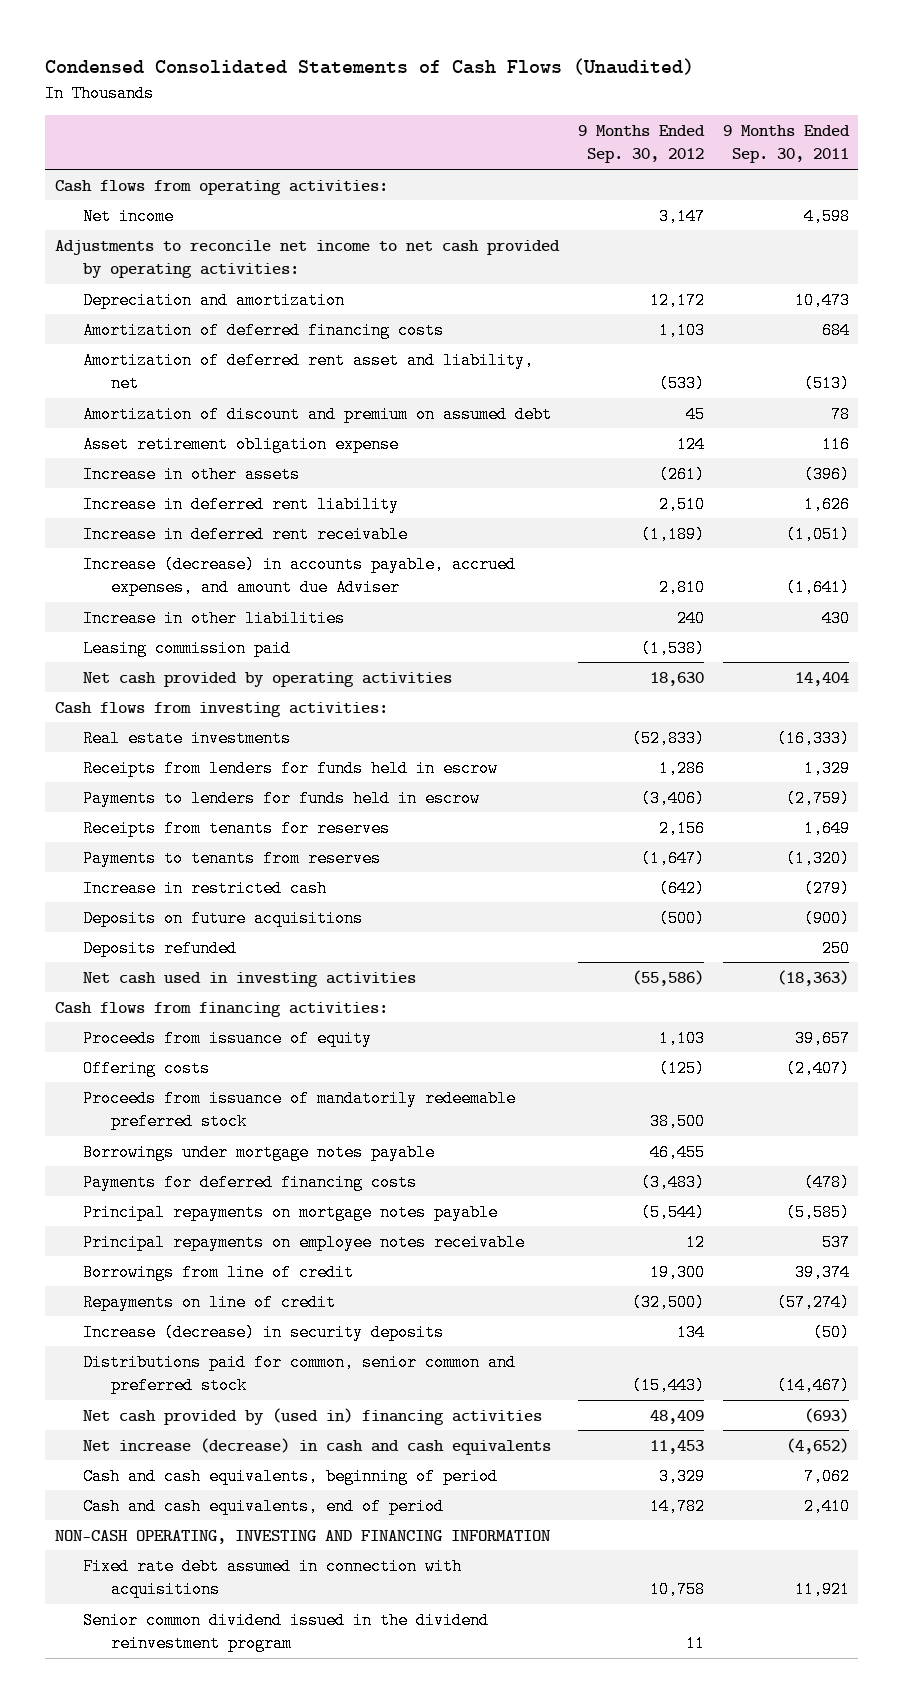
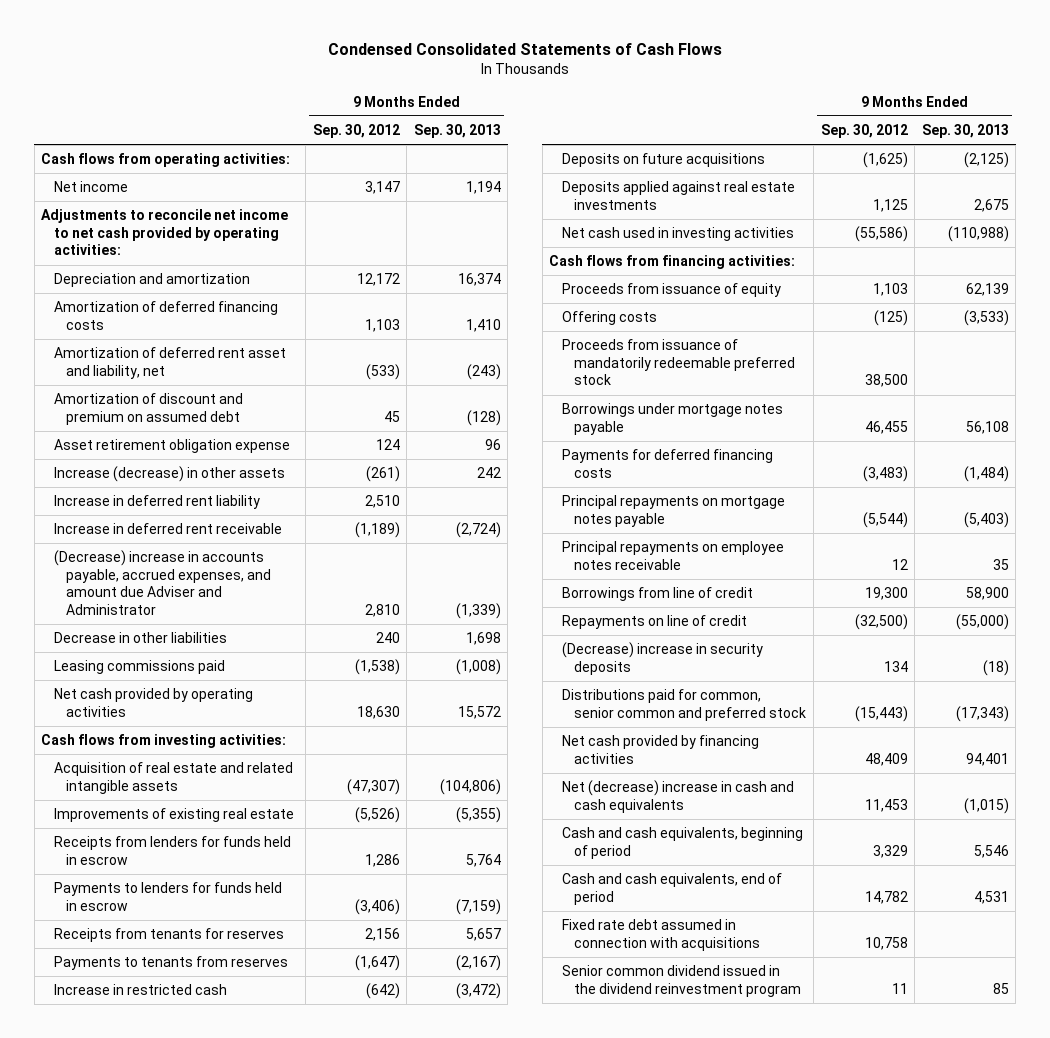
- Condensed Consolidated Statements of Cash Flows (Unaudited)
+ Condensed Consolidated Statements of Cash Flows
- | 9 Months Ended Sep. 30, 2012 | 9 Months Ended Sep. 30, 2011
+ | 9 Months Ended Sep. 30, 2012 | 9 Months Ended Sep. 30, 2013
- Increase in other assets | (261) | (396)
+ Increase (decrease) in other assets | (261) | 242
- Increase (decrease) in accounts payable, accrued expenses, and amount due Adviser | 2,810 | (1,641)
- Increase in other liabilities | 240 | 430
- Leasing commission paid | (1,538) |
+ (Decrease) increase in accounts payable, accrued expenses, and amount due Adviser and Administrator | 2,810 | (1,339)
+ Decrease in other liabilities | 240 | 1,698
+ Leasing commissions paid | (1,538) | (1,008)
- Real estate investments | (52,833) | (16,333)
+ Acquisition of real estate and related intangible assets | (47,307) | (104,806)
+ Improvements of existing real estate | (5,526) | (5,355)
- Deposits on future acquisitions | (500) | (900)
- Deposits refunded | | 250
+ Deposits on future acquisitions | (1,625) | (2,125)
+ Deposits applied against real estate investments | 1,125 | 2,675
- Increase (decrease) in security deposits | 134 | (50)
+ (Decrease) increase in security deposits | 134 | (18)
- Net cash provided by (used in) financing activities | 48,409 | (693)
- Net increase (decrease) in cash and cash equivalents | 11,453 | (4,652)
+ Net cash provided by financing activities | 48,409 | 94,401
+ Net (decrease) increase in cash and cash equivalents | 11,453 | (1,015)
- NON-CASH OPERATING, INVESTING AND FINANCING INFORMATION

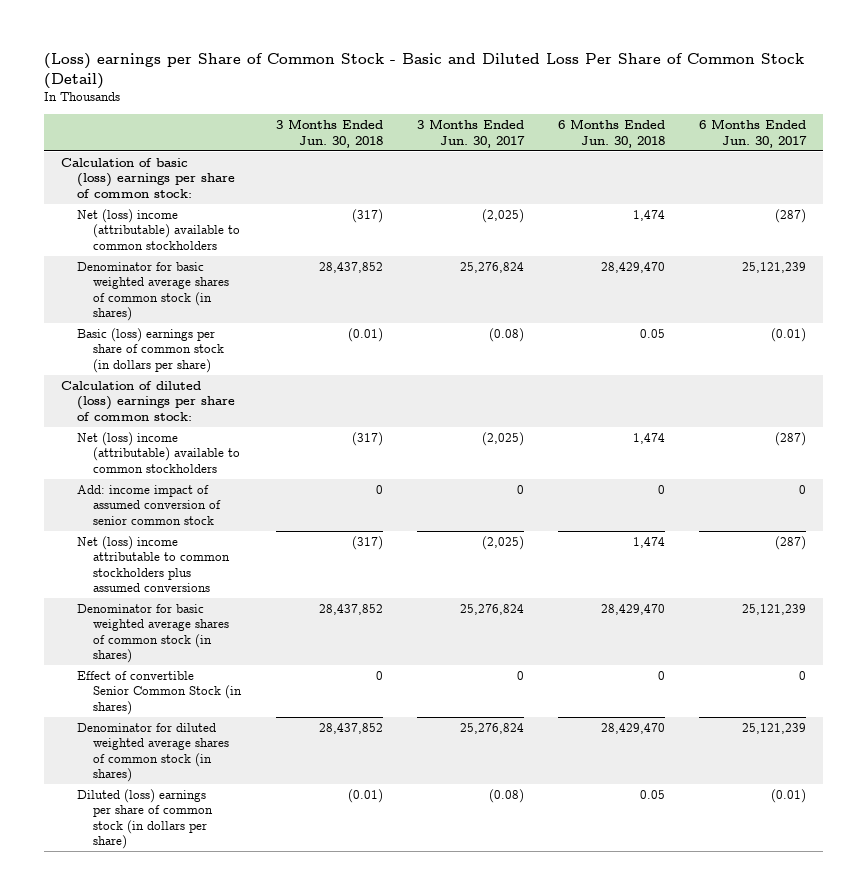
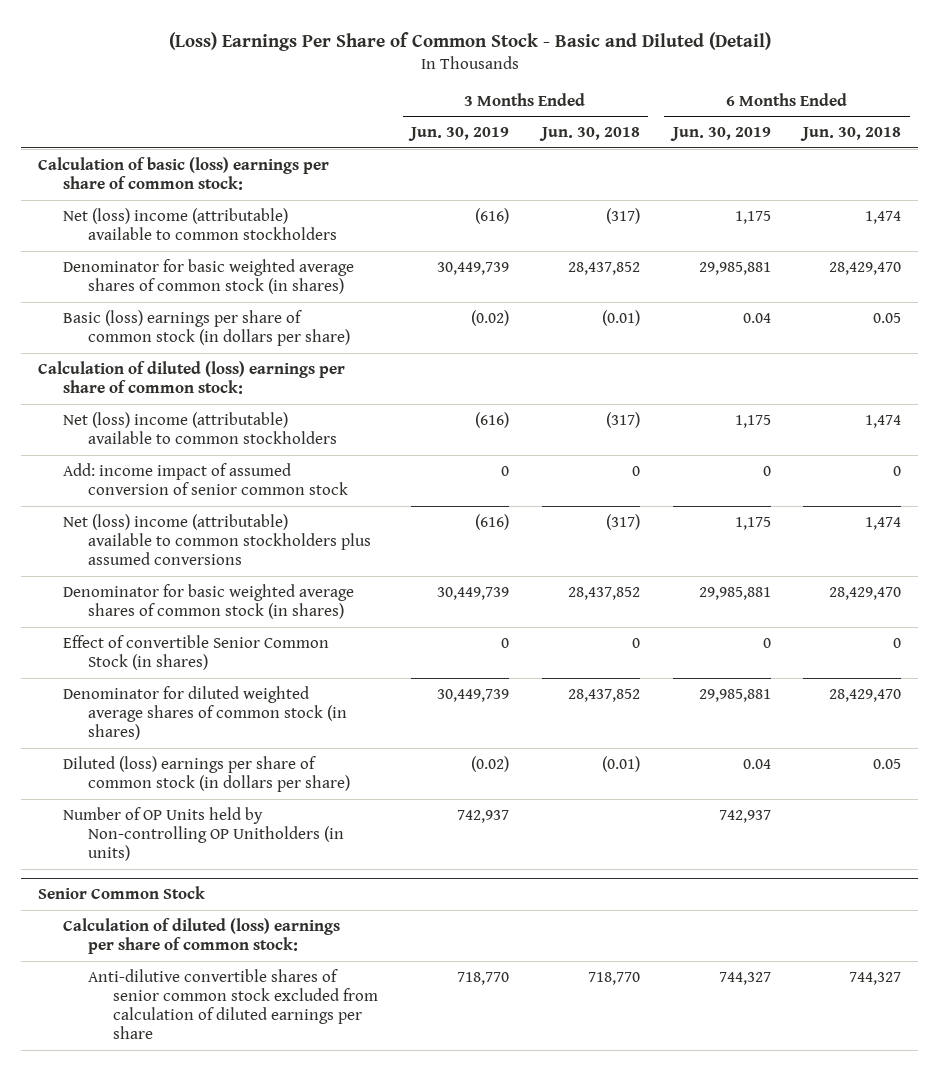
- (Loss) earnings per Share of Common Stock - Basic and Diluted Loss Per Share of Common Stock (Detail)
+ (Loss) Earnings Per Share of Common Stock - Basic and Diluted (Detail)
- | 3 Months Ended Jun. 30, 2018 | 3 Months Ended Jun. 30, 2017 | 6 Months Ended Jun. 30, 2018 | 6 Months Ended Jun. 30, 2017
+ | 3 Months Ended Jun. 30, 2019 | 3 Months Ended Jun. 30, 2018 | 6 Months Ended Jun. 30, 2019 | 6 Months Ended Jun. 30, 2018
- Net (loss) income attributable to common stockholders plus assumed conversions | (317) | (2,025) | 1,474 | (287)
+ Net (loss) income (attributable) available to common stockholders plus assumed conversions | (616) | (317) | 1,175 | 1,474
+ Number of OP Units held by Non-controlling OP Unitholders (in units) | 742,937 | | 742,937 |
+ Senior Common Stock
+ Calculation of diluted (loss) earnings per share of common stock:
+ Anti-dilutive convertible shares of senior common stock excluded from calculation of diluted earnings per share | 718,770 | 718,770 | 744,327 | 744,327

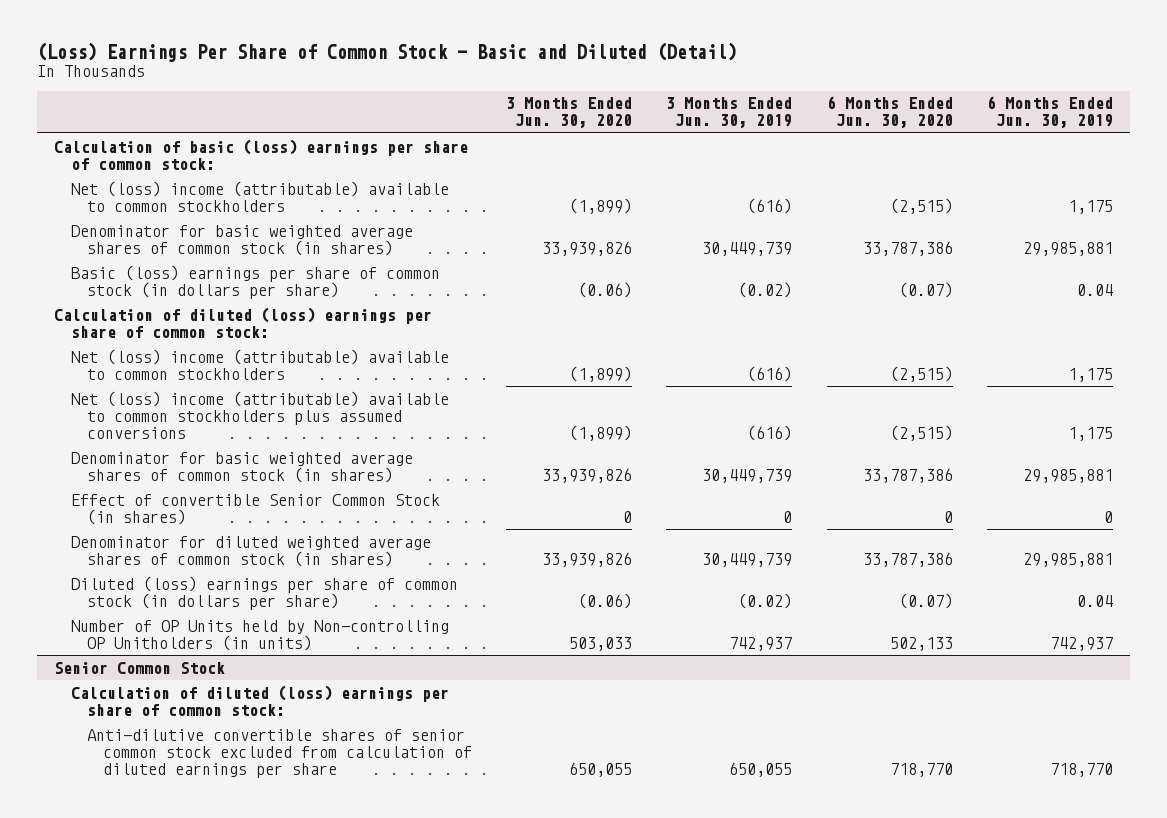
- | 3 Months Ended Jun. 30, 2019 | 3 Months Ended Jun. 30, 2018 | 6 Months Ended Jun. 30, 2019 | 6 Months Ended Jun. 30, 2018
+ | 3 Months Ended Jun. 30, 2020 | 3 Months Ended Jun. 30, 2019 | 6 Months Ended Jun. 30, 2020 | 6 Months Ended Jun. 30, 2019
- Add: income impact of assumed conversion of senior common stock | 0 | 0 | 0 | 0
@ Senior Common Stock
- Anti-dilutive convertible shares of senior common stock excluded from calculation of diluted earnings per share | 718,770 | 718,770 | 744,327 | 744,327
+ Anti-dilutive convertible shares of senior common stock excluded from calculation of diluted earnings per share | 650,055 | 650,055 | 718,770 | 718,770

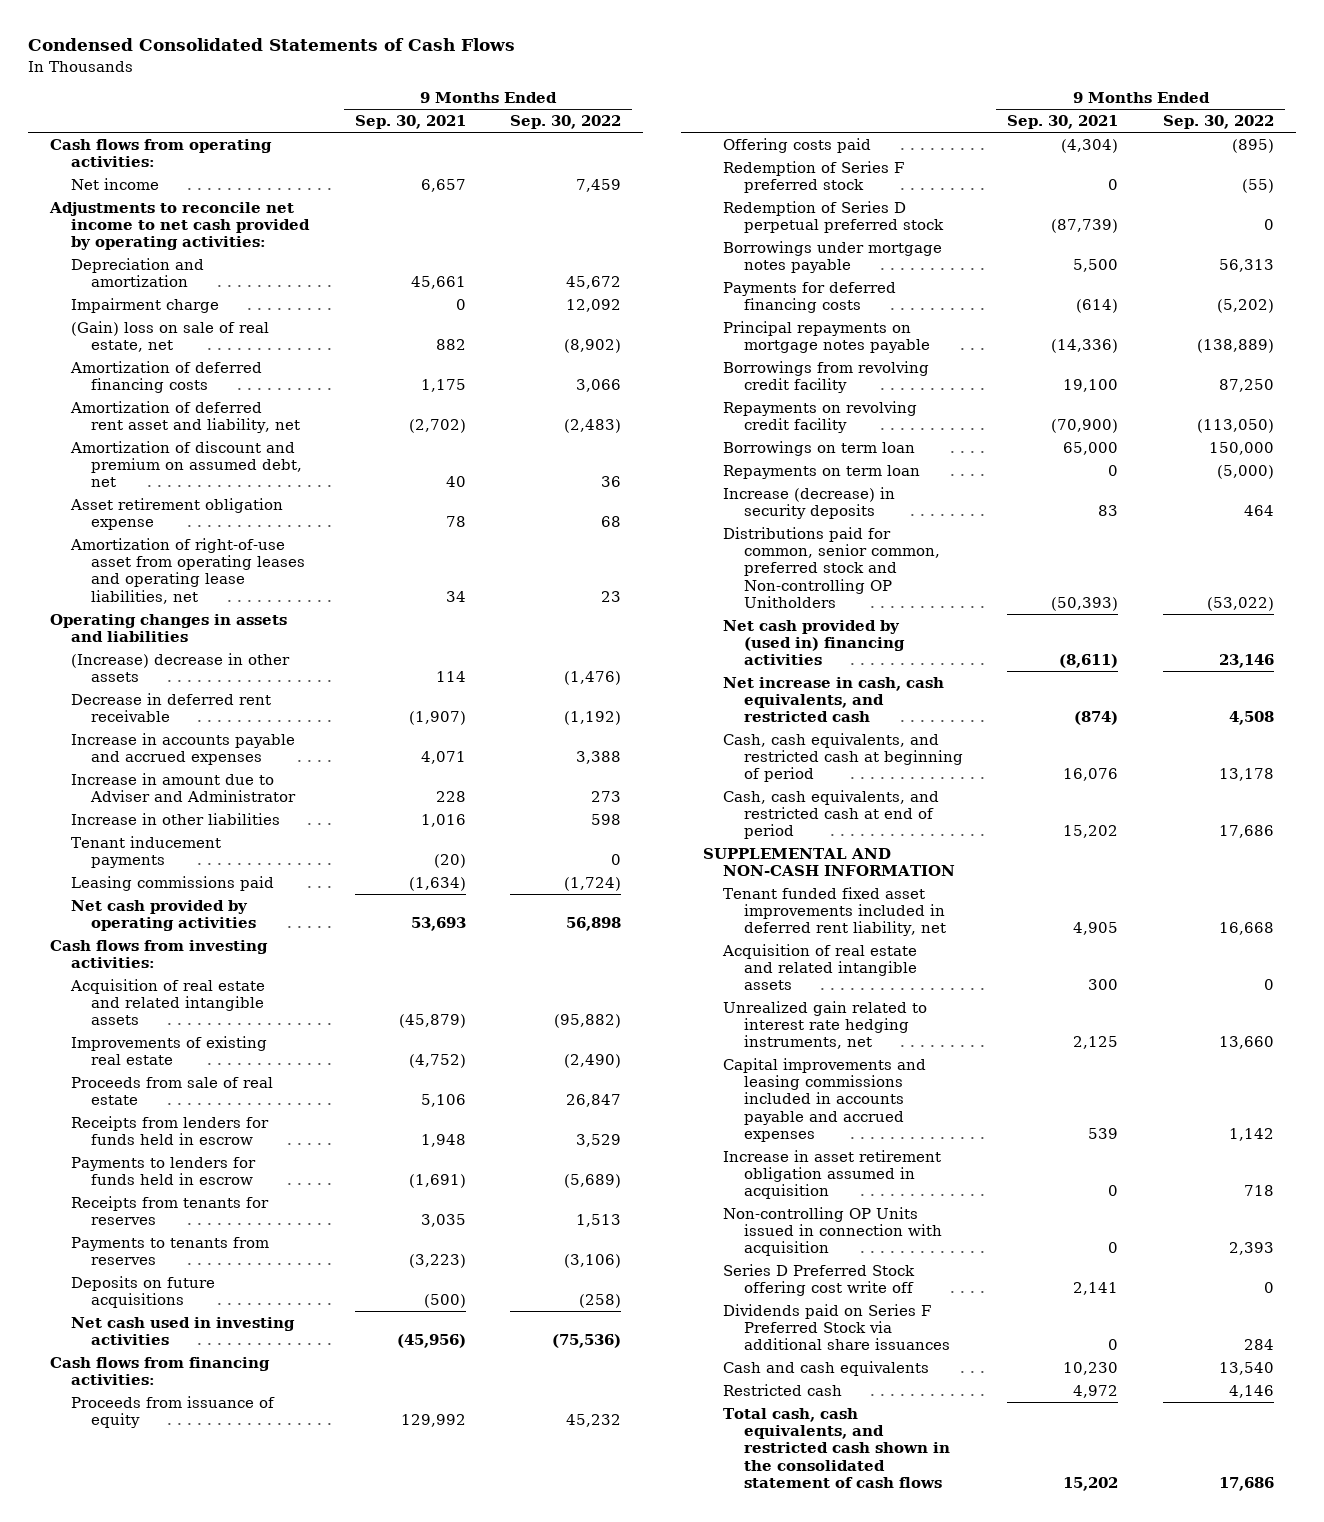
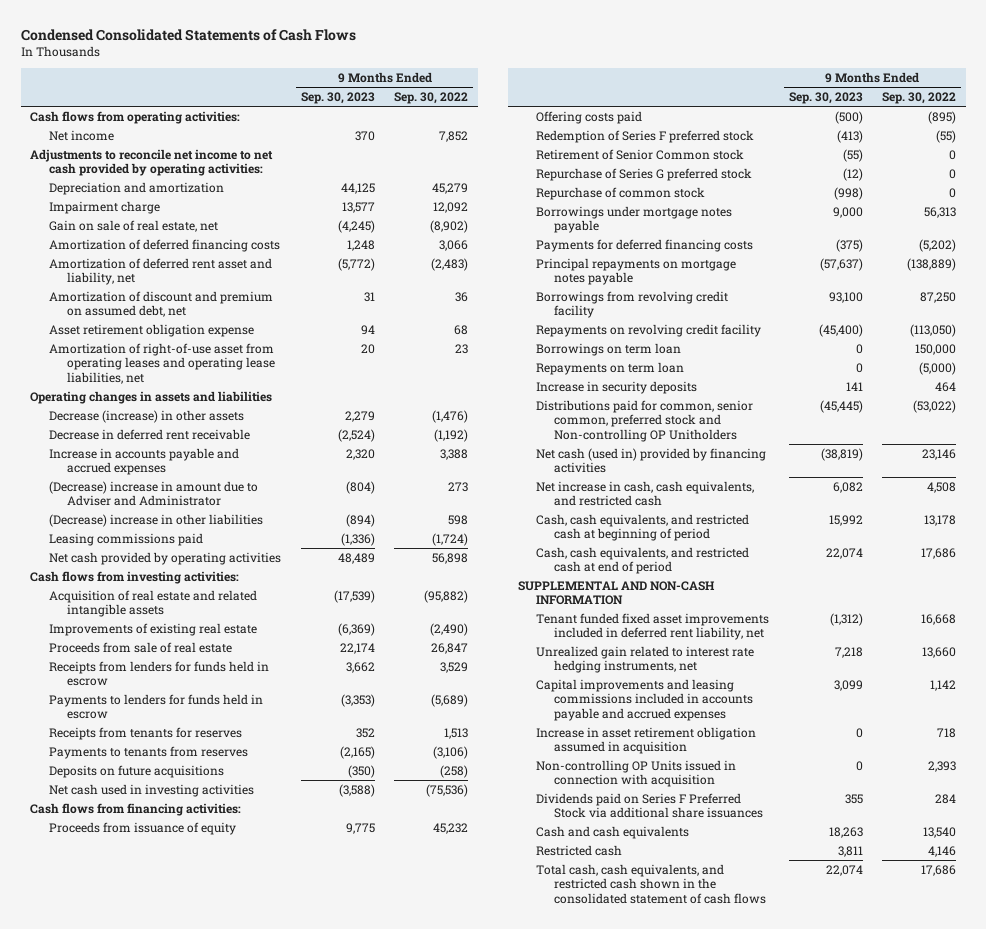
- | 9 Months Ended Sep. 30, 2021 | 9 Months Ended Sep. 30, 2022
+ | 9 Months Ended Sep. 30, 2023 | 9 Months Ended Sep. 30, 2022
- Net income | 6,657 | 7,459
+ Net income | 370 | 7,852
- Depreciation and amortization | 45,661 | 45,672
+ Depreciation and amortization | 44,125 | 45,279
- (Gain) loss on sale of real estate, net | 882 | (8,902)
+ Gain on sale of real estate, net | (4,245) | (8,902)
- (Increase) decrease in other assets | 114 | (1,476)
+ Decrease (increase) in other assets | 2,279 | (1,476)
- Increase in amount due to Adviser and Administrator | 228 | 273
- Increase in other liabilities | 1,016 | 598
- Tenant inducement payments | (20) | 0
+ (Decrease) increase in amount due to Adviser and Administrator | (804) | 273
+ (Decrease) increase in other liabilities | (894) | 598
- Redemption of Series D perpetual preferred stock | (87,739) | 0
+ Retirement of Senior Common stock | (55) | 0
+ Repurchase of Series G preferred stock | (12) | 0
+ Repurchase of common stock | (998) | 0
- Increase (decrease) in security deposits | 83 | 464
+ Increase in security deposits | 141 | 464
- Net cash provided by (used in) financing activities | (8,611) | 23,146
+ Net cash (used in) provided by financing activities | (38,819) | 23,146
- Acquisition of real estate and related intangible assets | 300 | 0
- Series D Preferred Stock offering cost write off | 2,141 | 0

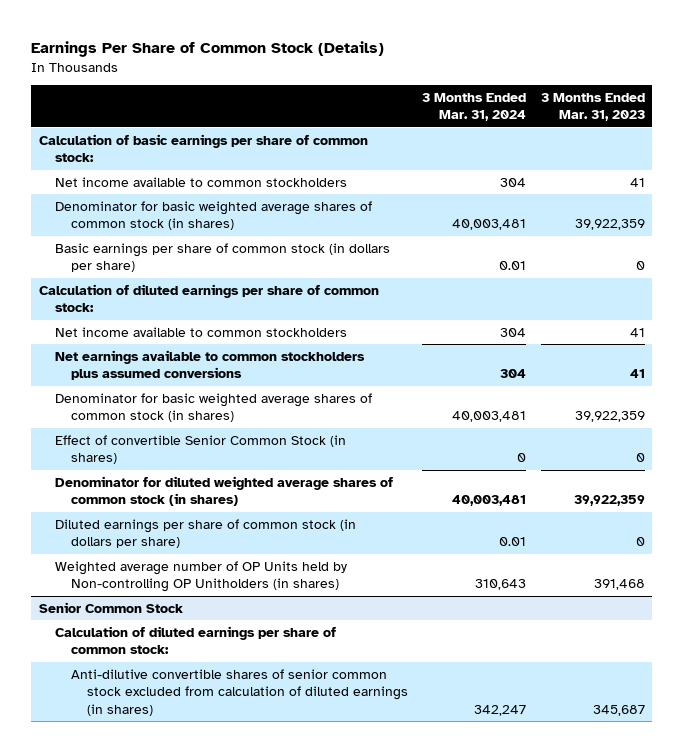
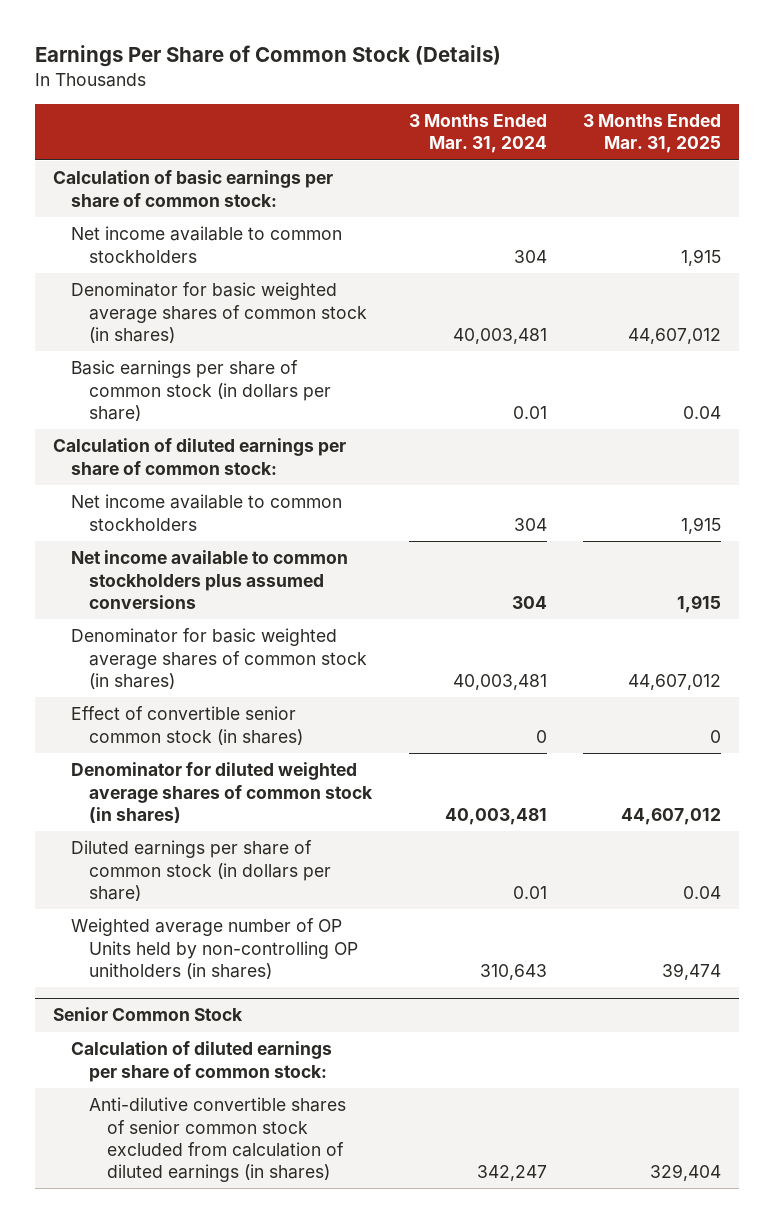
- | 3 Months Ended Mar. 31, 2024 | 3 Months Ended Mar. 31, 2023
+ | 3 Months Ended Mar. 31, 2024 | 3 Months Ended Mar. 31, 2025
- Net earnings available to common stockholders plus assumed conversions | 304 | 41
+ Net income available to common stockholders plus assumed conversions | 304 | 1,915
- Effect of convertible Senior Common Stock (in shares) | 0 | 0
+ Effect of convertible senior common stock (in shares) | 0 | 0
- Weighted average number of OP Units held by Non-controlling OP Unitholders (in shares) | 310,643 | 391,468
+ Weighted average number of OP Units held by non-controlling OP unitholders (in shares) | 310,643 | 39,474

